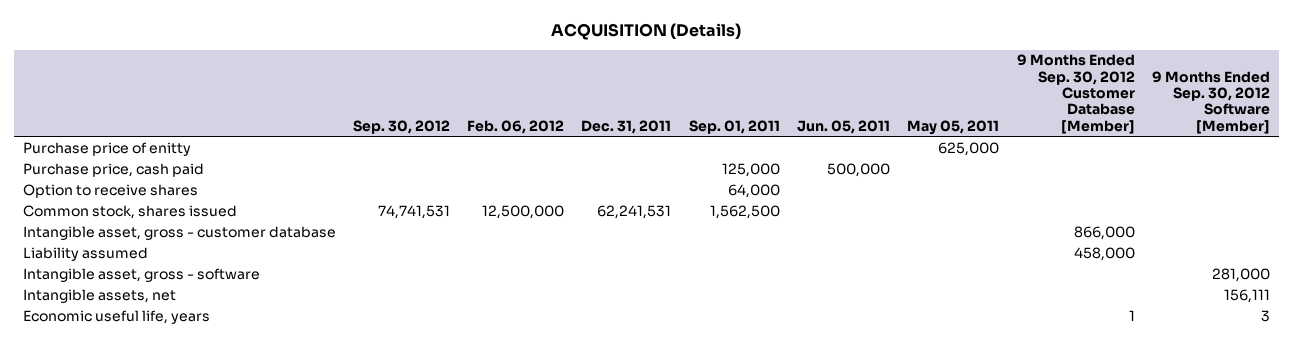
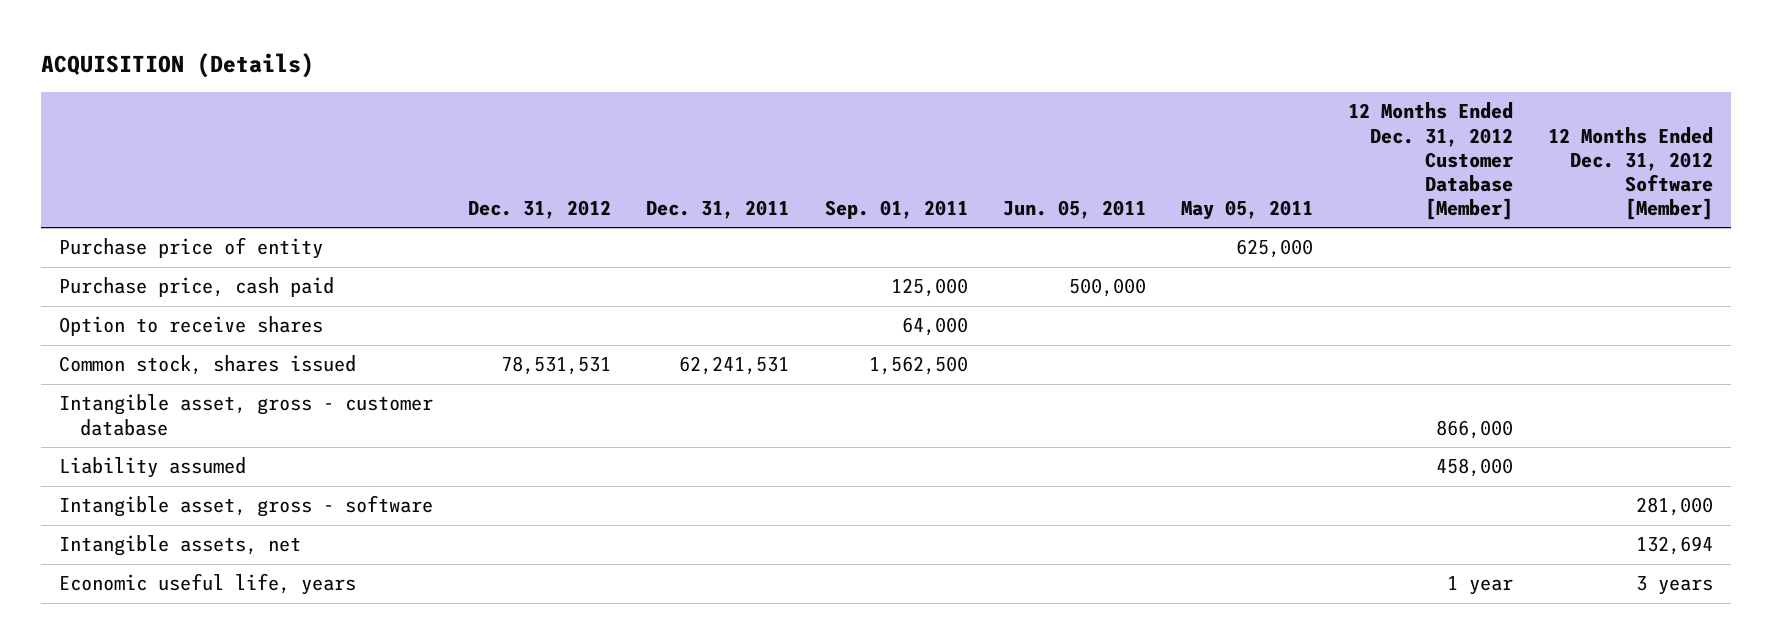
- | Sep. 30, 2012 | Feb. 06, 2012 | Dec. 31, 2011 | Sep. 01, 2011 | Jun. 05, 2011 | May 05, 2011 | 9 Months Ended Sep. 30, 2012 Customer Database [Member] | 9 Months Ended Sep. 30, 2012 Software [Member]
+ | Dec. 31, 2012 | Dec. 31, 2011 | Sep. 01, 2011 | Jun. 05, 2011 | May 05, 2011 | 12 Months Ended Dec. 31, 2012 Customer Database [Member] | 12 Months Ended Dec. 31, 2012 Software [Member]
- Purchase price of enitty | | | | | | 625,000 | |
+ Purchase price of entity | | | | | 625,000 | |

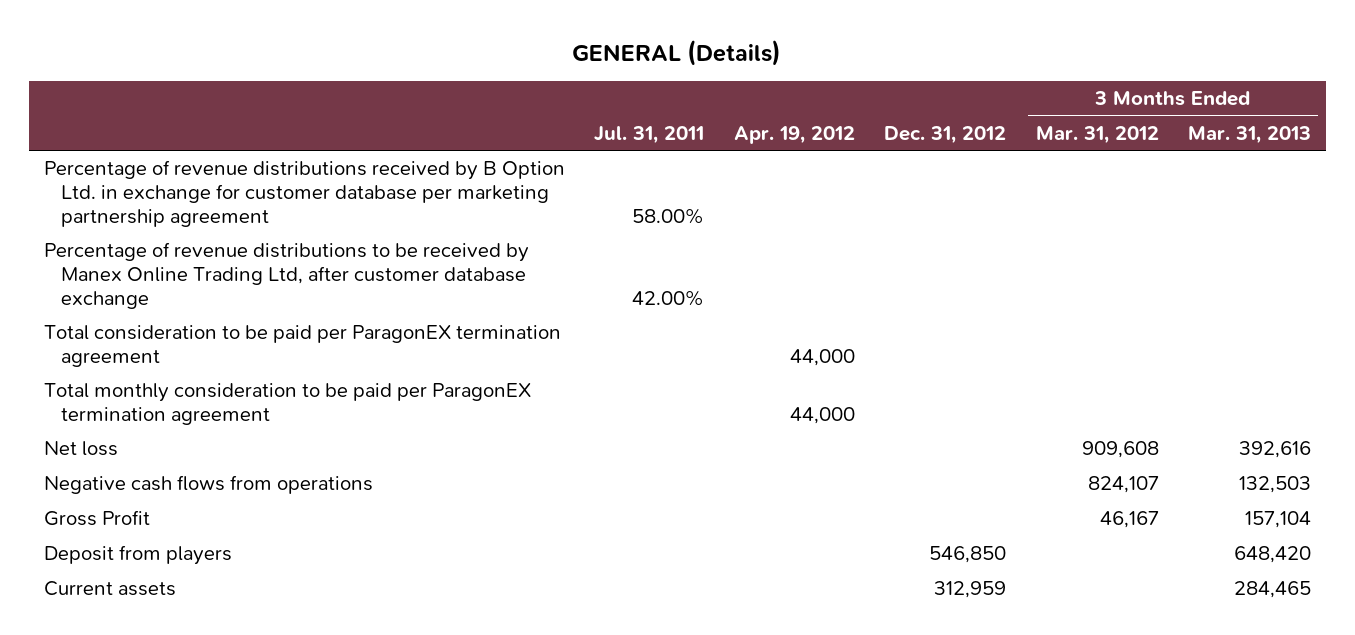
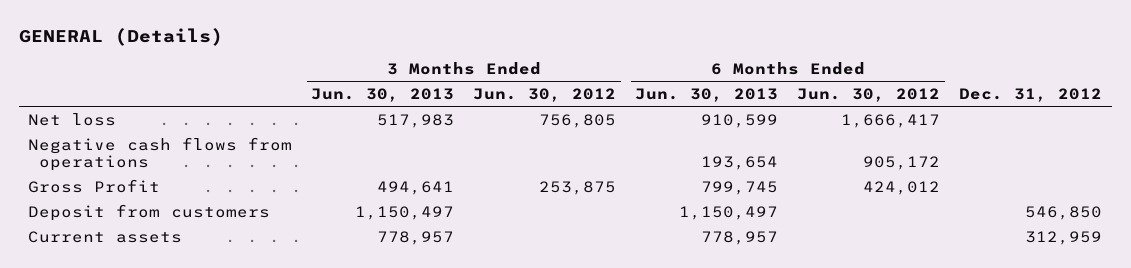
- | Jul. 31, 2011 | Apr. 19, 2012 | Dec. 31, 2012 | 3 Months Ended Mar. 31, 2012 | 3 Months Ended Mar. 31, 2013
+ | 3 Months Ended Jun. 30, 2013 | 3 Months Ended Jun. 30, 2012 | 6 Months Ended Jun. 30, 2013 | 6 Months Ended Jun. 30, 2012 | Dec. 31, 2012
- Percentage of revenue distributions received by B Option Ltd. in exchange for customer database per marketing partnership agreement | 58.00% | | | |
- Percentage of revenue distributions to be received by Manex Online Trading Ltd, after customer database exchange | 42.00% | | | |
- Total consideration to be paid per ParagonEX termination agreement | | 44,000 | | |
- Total monthly consideration to be paid per ParagonEX termination agreement | | 44,000 | | |
- Deposit from players | | | 546,850 | | 648,420
+ Deposit from customers | 1,150,497 | | 1,150,497 | | 546,850

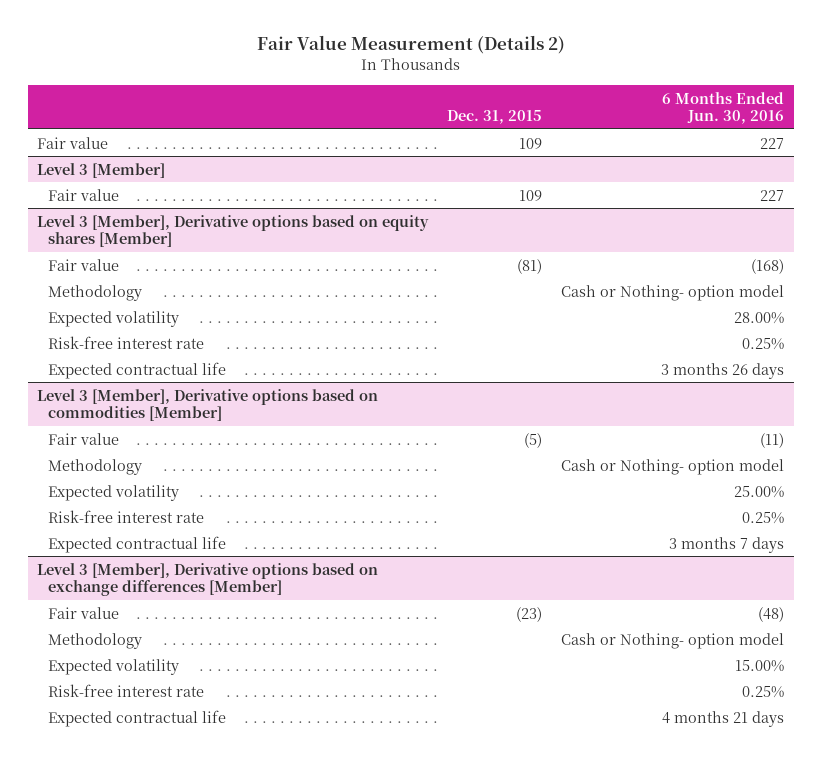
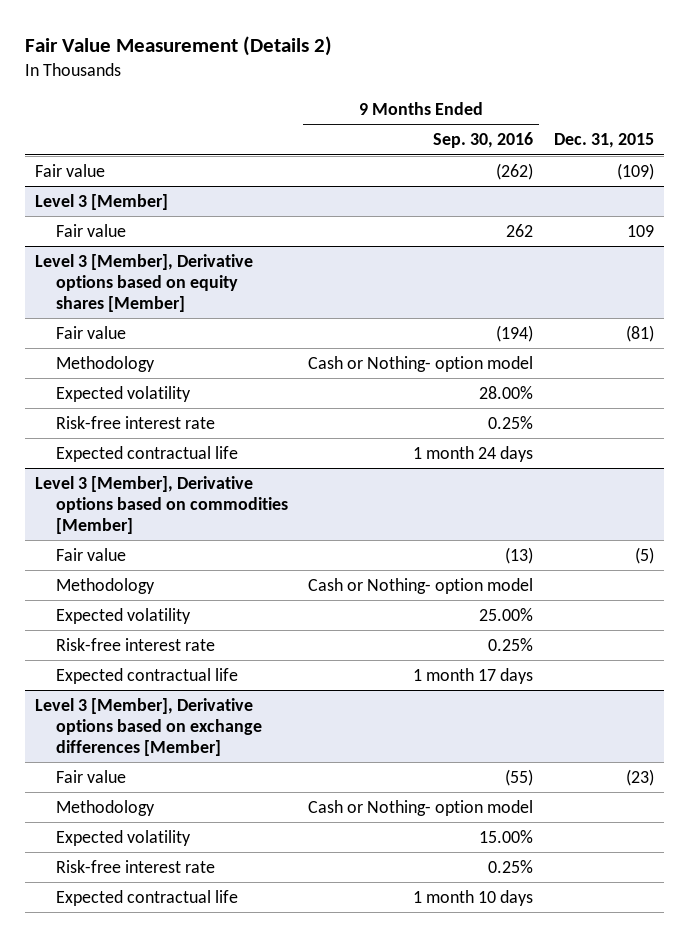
- | Dec. 31, 2015 | 6 Months Ended Jun. 30, 2016
+ | 9 Months Ended Sep. 30, 2016 | Dec. 31, 2015
- Fair value | 109 | 227
+ Fair value | (262) | (109)

